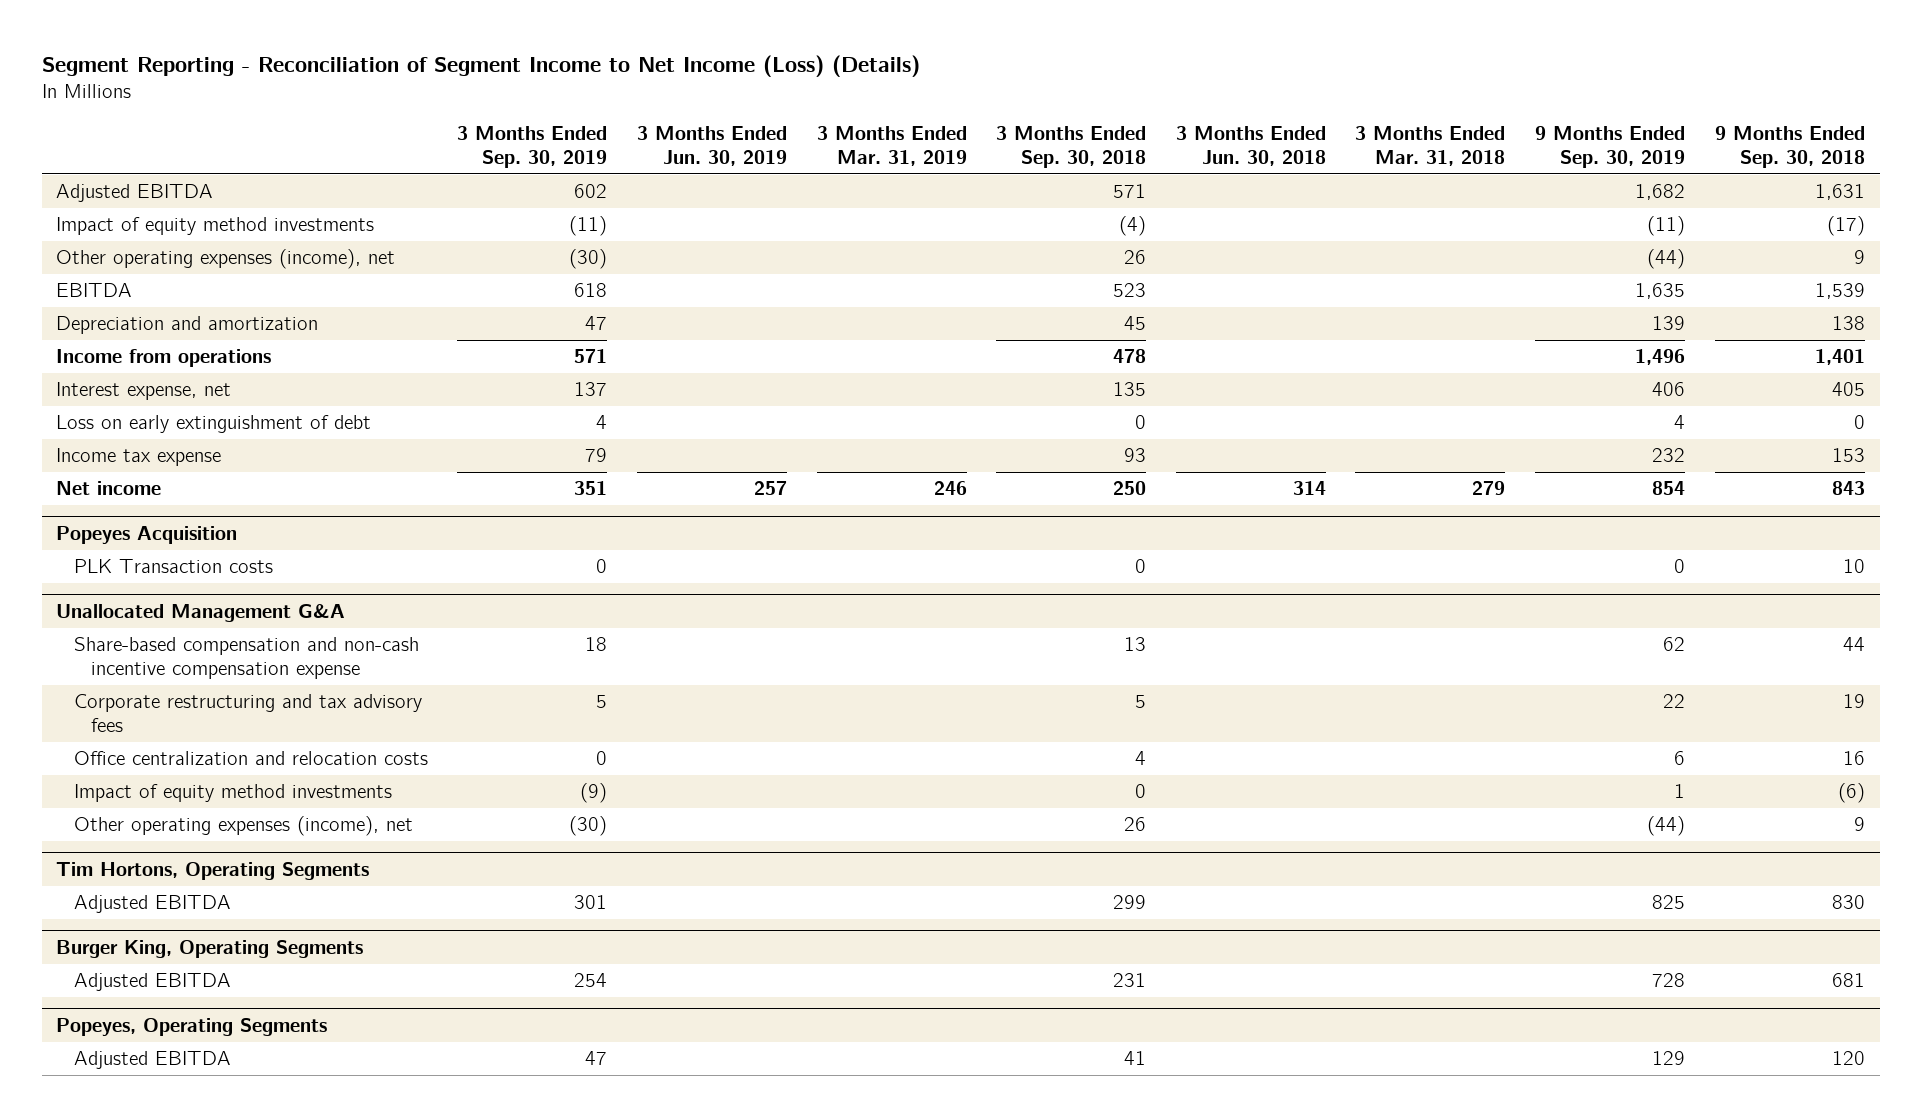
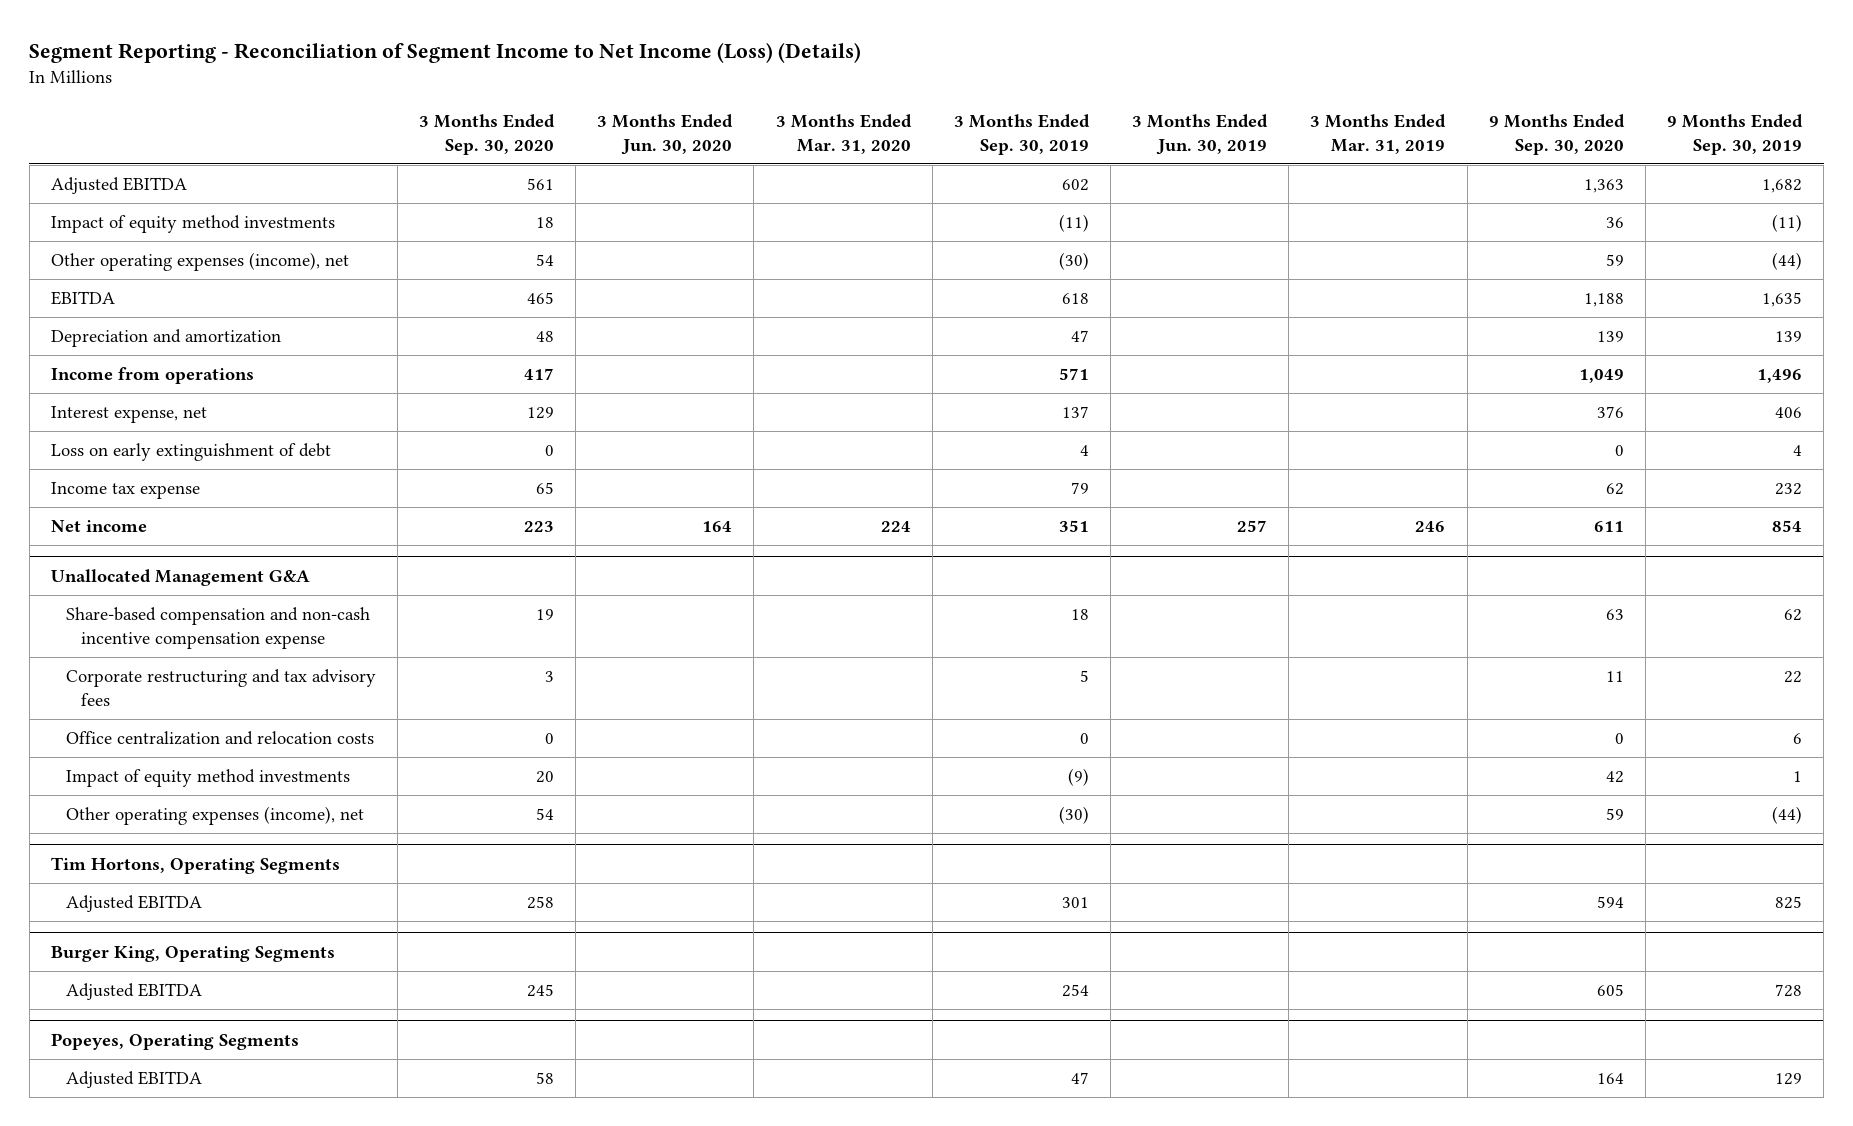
- | 3 Months Ended Sep. 30, 2019 | 3 Months Ended Jun. 30, 2019 | 3 Months Ended Mar. 31, 2019 | 3 Months Ended Sep. 30, 2018 | 3 Months Ended Jun. 30, 2018 | 3 Months Ended Mar. 31, 2018 | 9 Months Ended Sep. 30, 2019 | 9 Months Ended Sep. 30, 2018
+ | 3 Months Ended Sep. 30, 2020 | 3 Months Ended Jun. 30, 2020 | 3 Months Ended Mar. 31, 2020 | 3 Months Ended Sep. 30, 2019 | 3 Months Ended Jun. 30, 2019 | 3 Months Ended Mar. 31, 2019 | 9 Months Ended Sep. 30, 2020 | 9 Months Ended Sep. 30, 2019
- Popeyes Acquisition
- PLK Transaction costs | 0 | | | 0 | | | 0 | 10

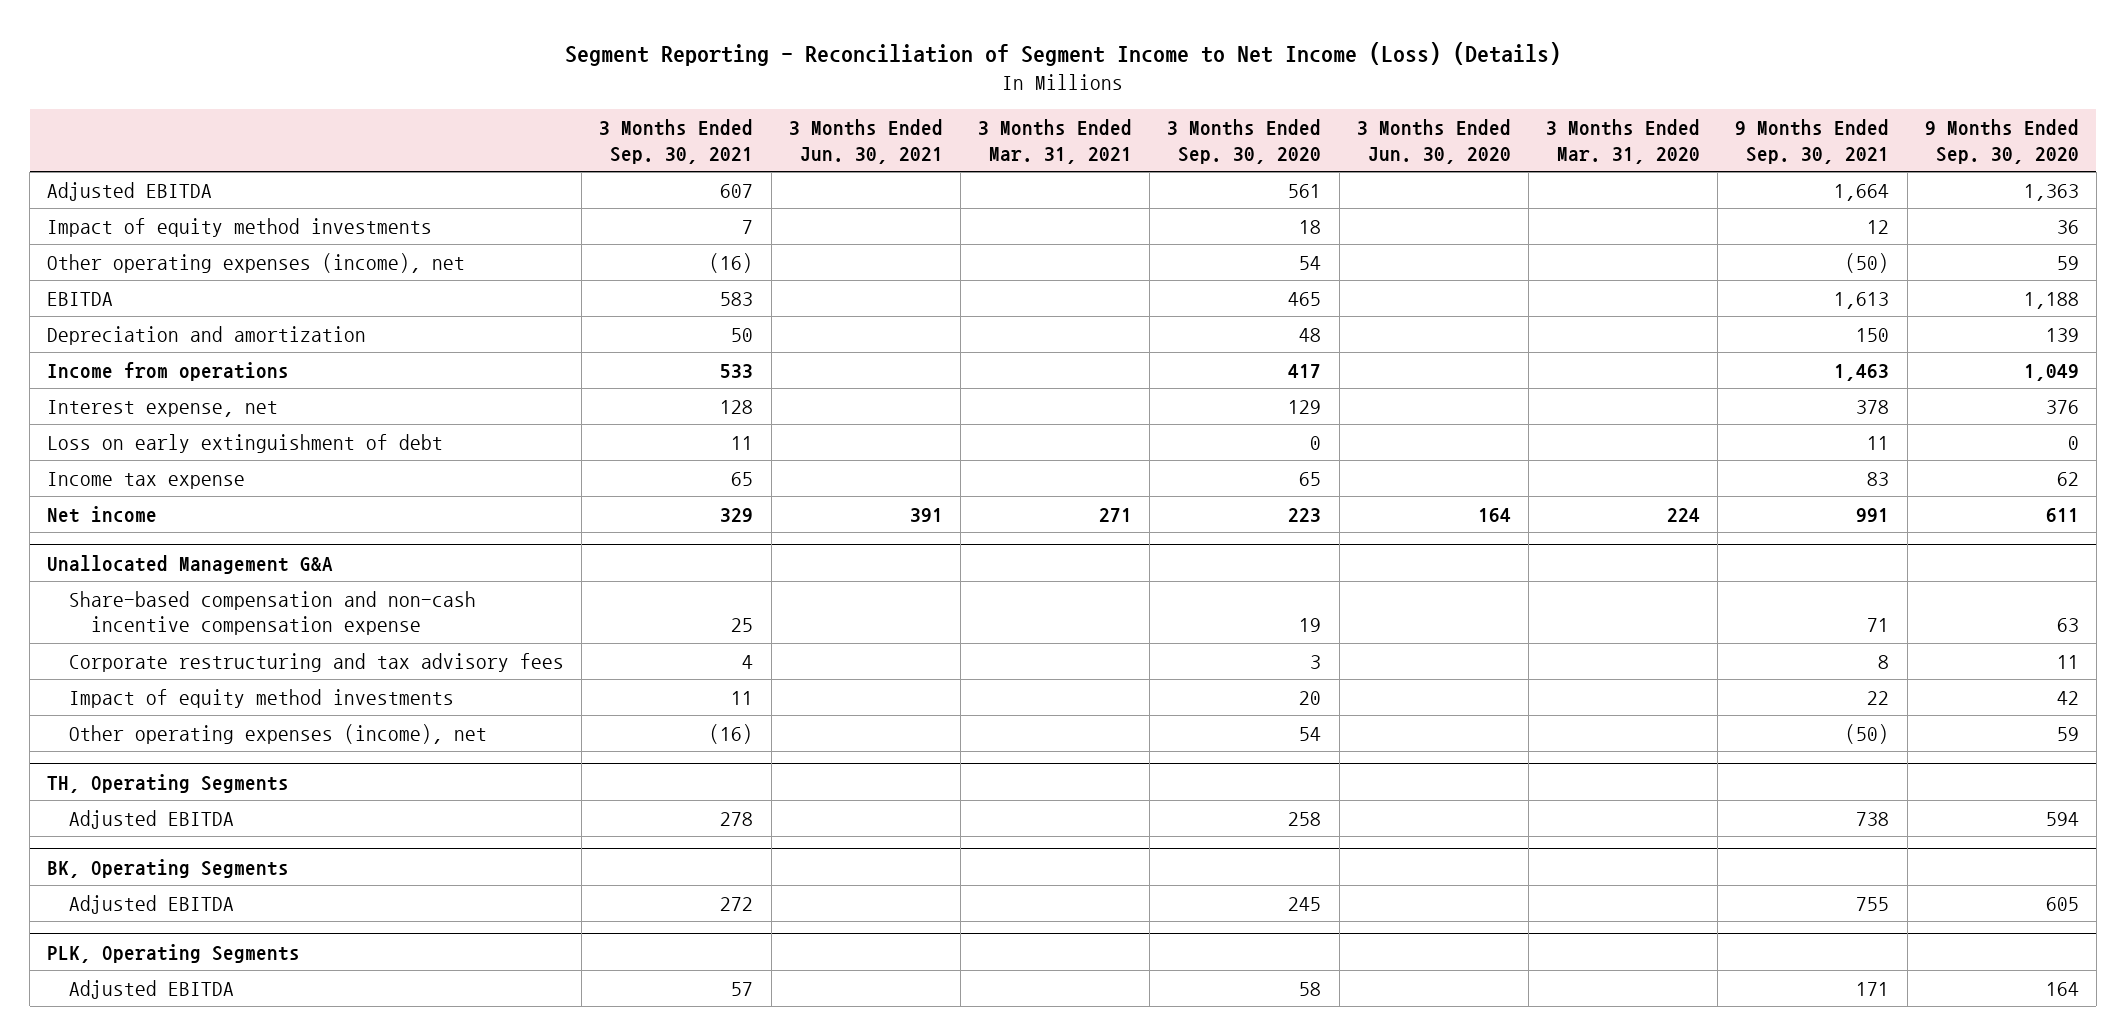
- | 3 Months Ended Sep. 30, 2020 | 3 Months Ended Jun. 30, 2020 | 3 Months Ended Mar. 31, 2020 | 3 Months Ended Sep. 30, 2019 | 3 Months Ended Jun. 30, 2019 | 3 Months Ended Mar. 31, 2019 | 9 Months Ended Sep. 30, 2020 | 9 Months Ended Sep. 30, 2019
+ | 3 Months Ended Sep. 30, 2021 | 3 Months Ended Jun. 30, 2021 | 3 Months Ended Mar. 31, 2021 | 3 Months Ended Sep. 30, 2020 | 3 Months Ended Jun. 30, 2020 | 3 Months Ended Mar. 31, 2020 | 9 Months Ended Sep. 30, 2021 | 9 Months Ended Sep. 30, 2020
@ Unallocated Management G&A
- Office centralization and relocation costs | 0 | | | 0 | | | 0 | 6
- Tim Hortons, Operating Segments
+ TH, Operating Segments
- Burger King, Operating Segments
+ BK, Operating Segments
- Popeyes, Operating Segments
+ PLK, Operating Segments

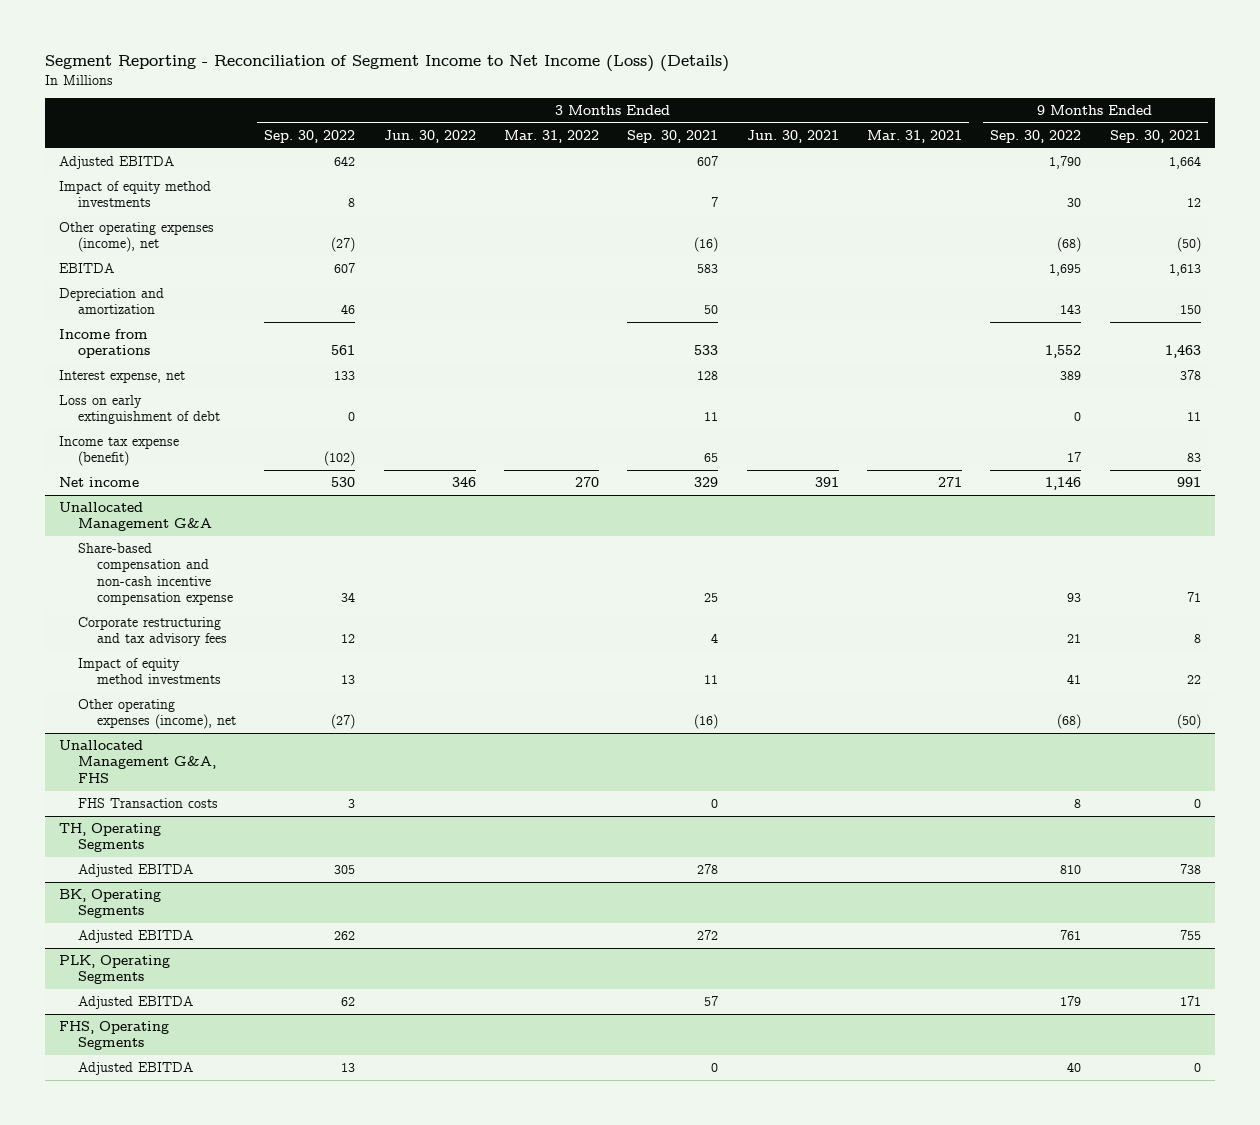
- | 3 Months Ended Sep. 30, 2021 | 3 Months Ended Jun. 30, 2021 | 3 Months Ended Mar. 31, 2021 | 3 Months Ended Sep. 30, 2020 | 3 Months Ended Jun. 30, 2020 | 3 Months Ended Mar. 31, 2020 | 9 Months Ended Sep. 30, 2021 | 9 Months Ended Sep. 30, 2020
+ | 3 Months Ended Sep. 30, 2022 | 3 Months Ended Jun. 30, 2022 | 3 Months Ended Mar. 31, 2022 | 3 Months Ended Sep. 30, 2021 | 3 Months Ended Jun. 30, 2021 | 3 Months Ended Mar. 31, 2021 | 9 Months Ended Sep. 30, 2022 | 9 Months Ended Sep. 30, 2021
- Income tax expense | 65 | | | 65 | | | 83 | 62
+ Income tax expense (benefit) | (102) | | | 65 | | | 17 | 83
+ Unallocated Management G&A, FHS
+ FHS Transaction costs | 3 | | | 0 | | | 8 | 0
+ FHS, Operating Segments
+ Adjusted EBITDA | 13 | | | 0 | | | 40 | 0

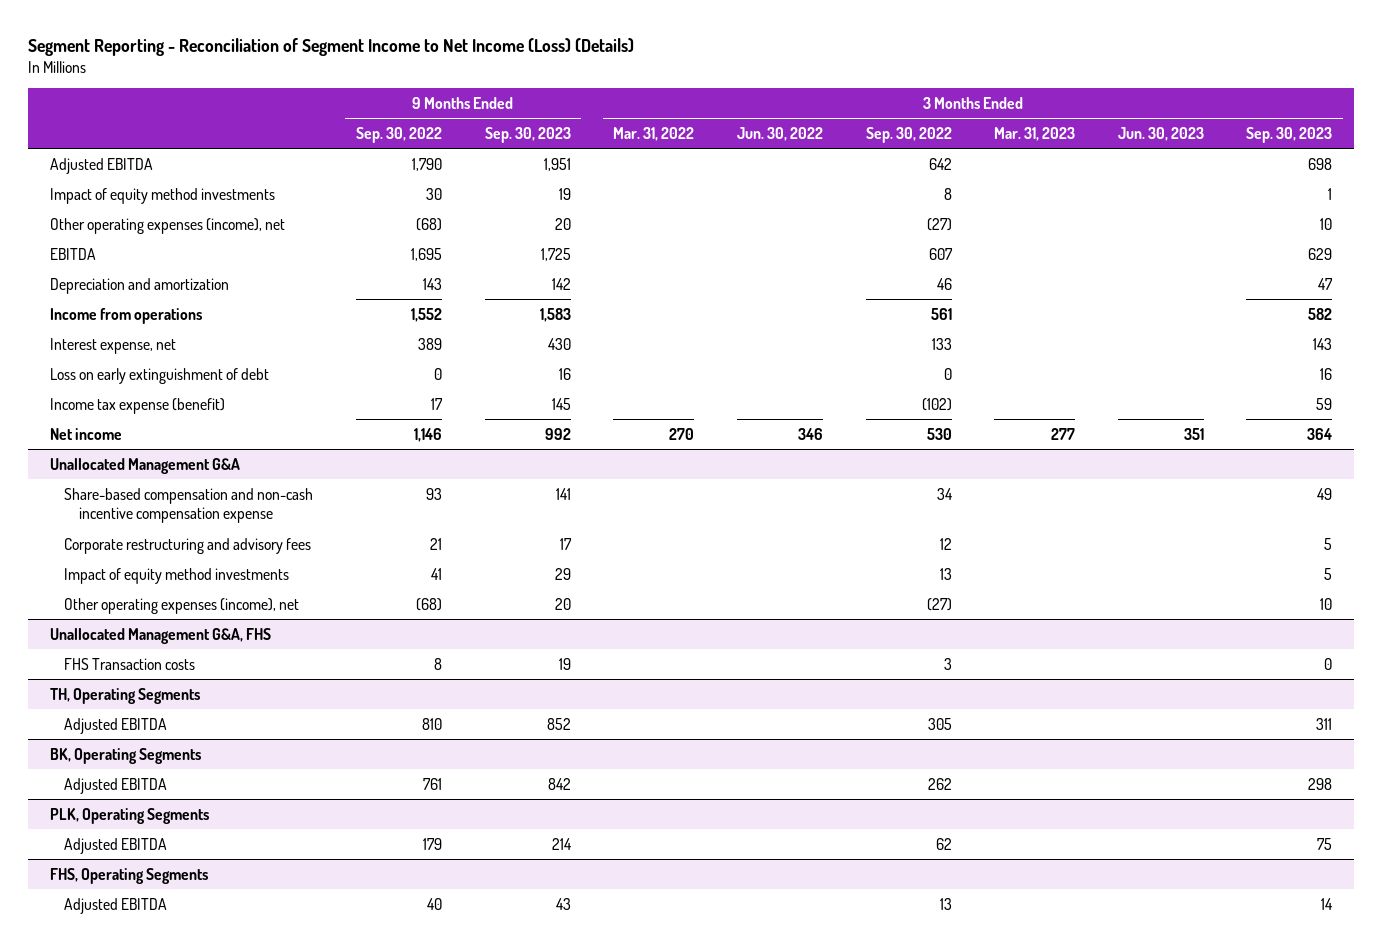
- | 3 Months Ended Sep. 30, 2022 | 3 Months Ended Jun. 30, 2022 | 3 Months Ended Mar. 31, 2022 | 3 Months Ended Sep. 30, 2021 | 3 Months Ended Jun. 30, 2021 | 3 Months Ended Mar. 31, 2021 | 9 Months Ended Sep. 30, 2022 | 9 Months Ended Sep. 30, 2021
+ | 9 Months Ended Sep. 30, 2022 | 9 Months Ended Sep. 30, 2023 | 3 Months Ended Mar. 31, 2022 | 3 Months Ended Jun. 30, 2022 | 3 Months Ended Sep. 30, 2022 | 3 Months Ended Mar. 31, 2023 | 3 Months Ended Jun. 30, 2023 | 3 Months Ended Sep. 30, 2023
@ Unallocated Management G&A
- Corporate restructuring and tax advisory fees | 12 | | | 4 | | | 21 | 8
+ Corporate restructuring and advisory fees | 21 | 17 | | | 12 | | | 5

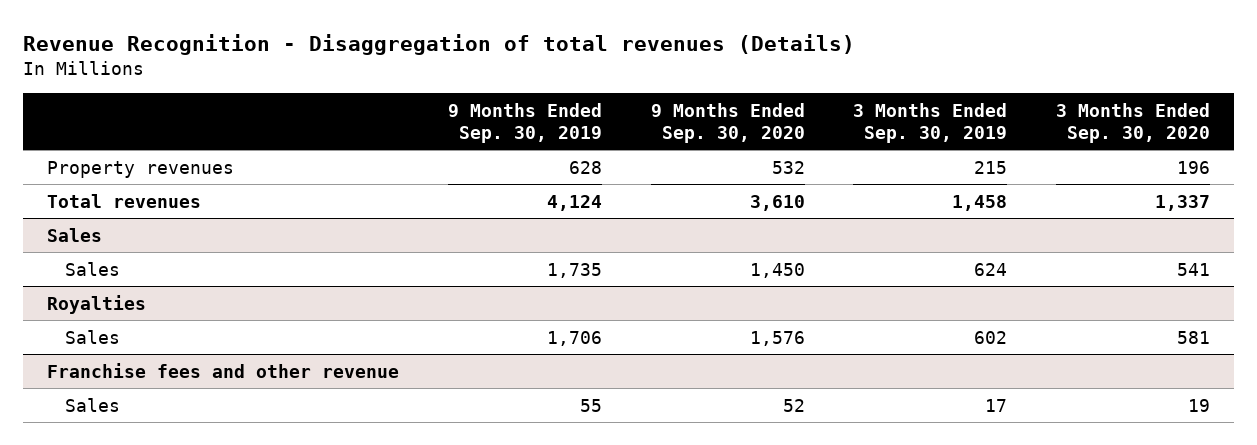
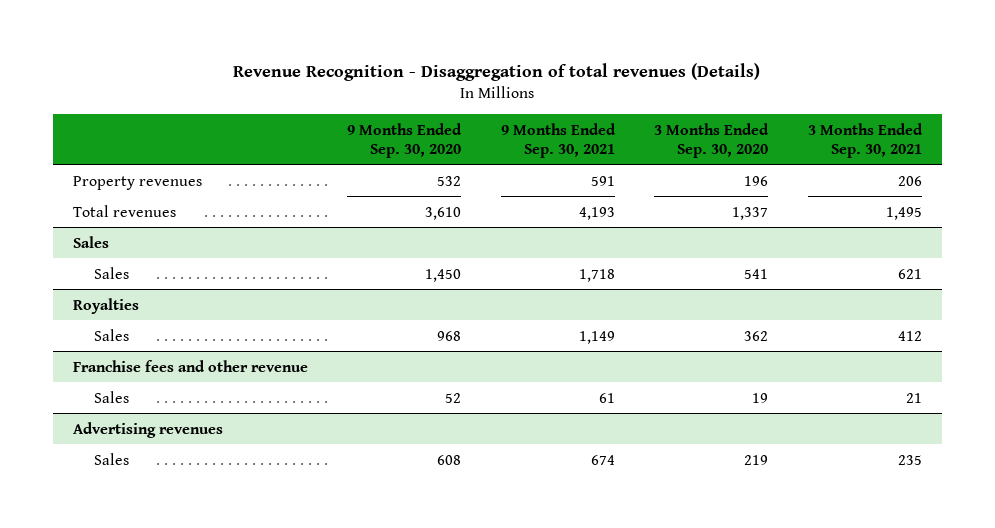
- | 9 Months Ended Sep. 30, 2019 | 9 Months Ended Sep. 30, 2020 | 3 Months Ended Sep. 30, 2019 | 3 Months Ended Sep. 30, 2020
+ | 9 Months Ended Sep. 30, 2020 | 9 Months Ended Sep. 30, 2021 | 3 Months Ended Sep. 30, 2020 | 3 Months Ended Sep. 30, 2021
@ Royalties
- Sales | 1,706 | 1,576 | 602 | 581
+ Sales | 968 | 1,149 | 362 | 412
+ Advertising revenues
+ Sales | 608 | 674 | 219 | 235

